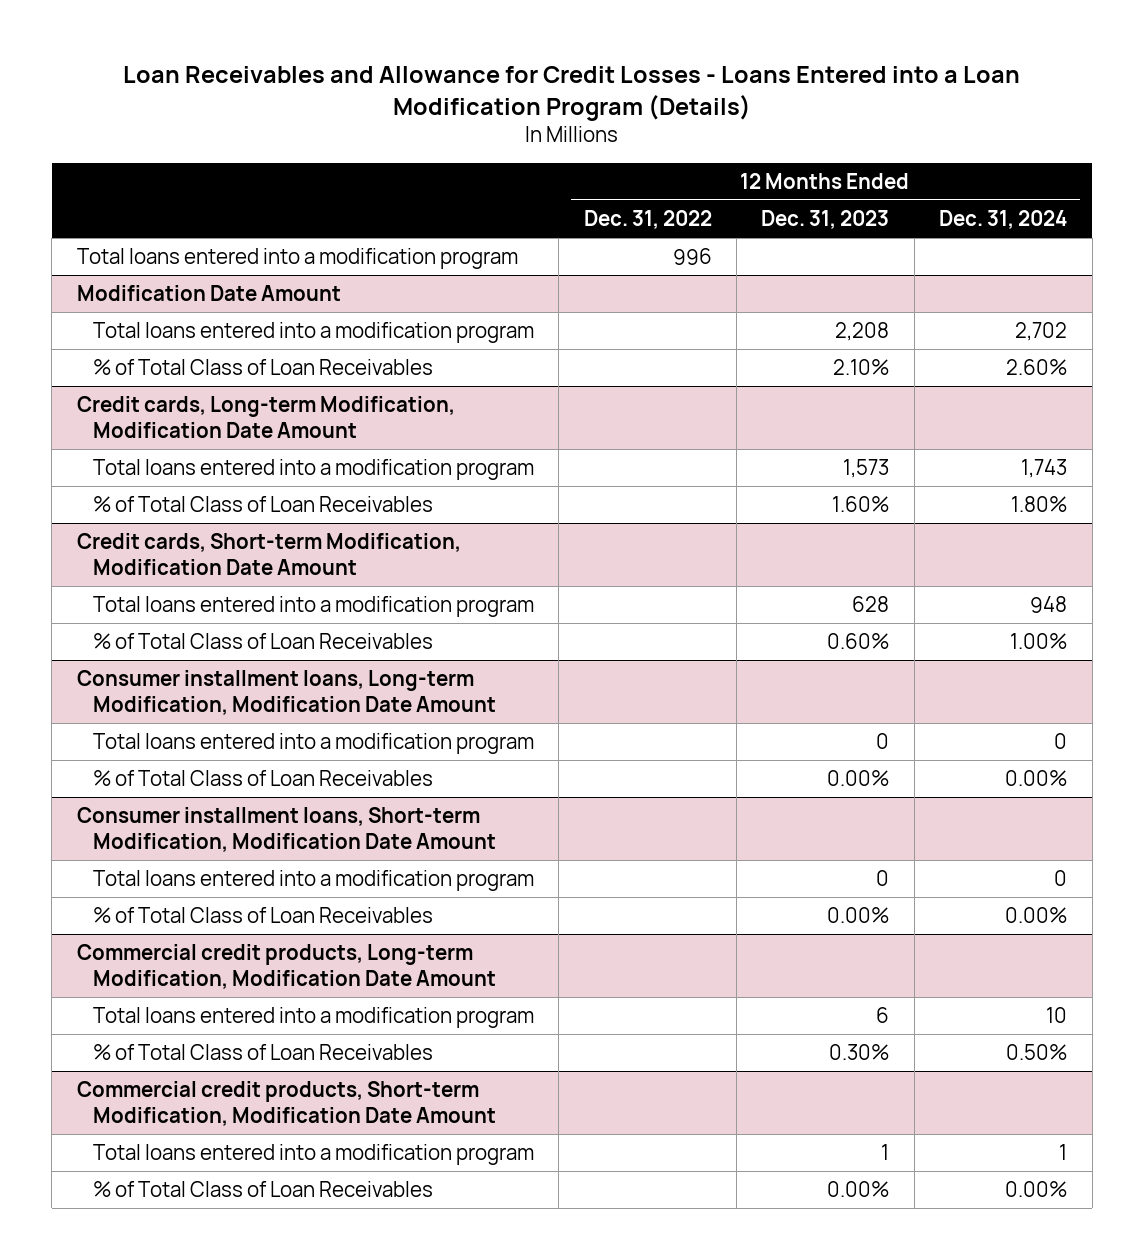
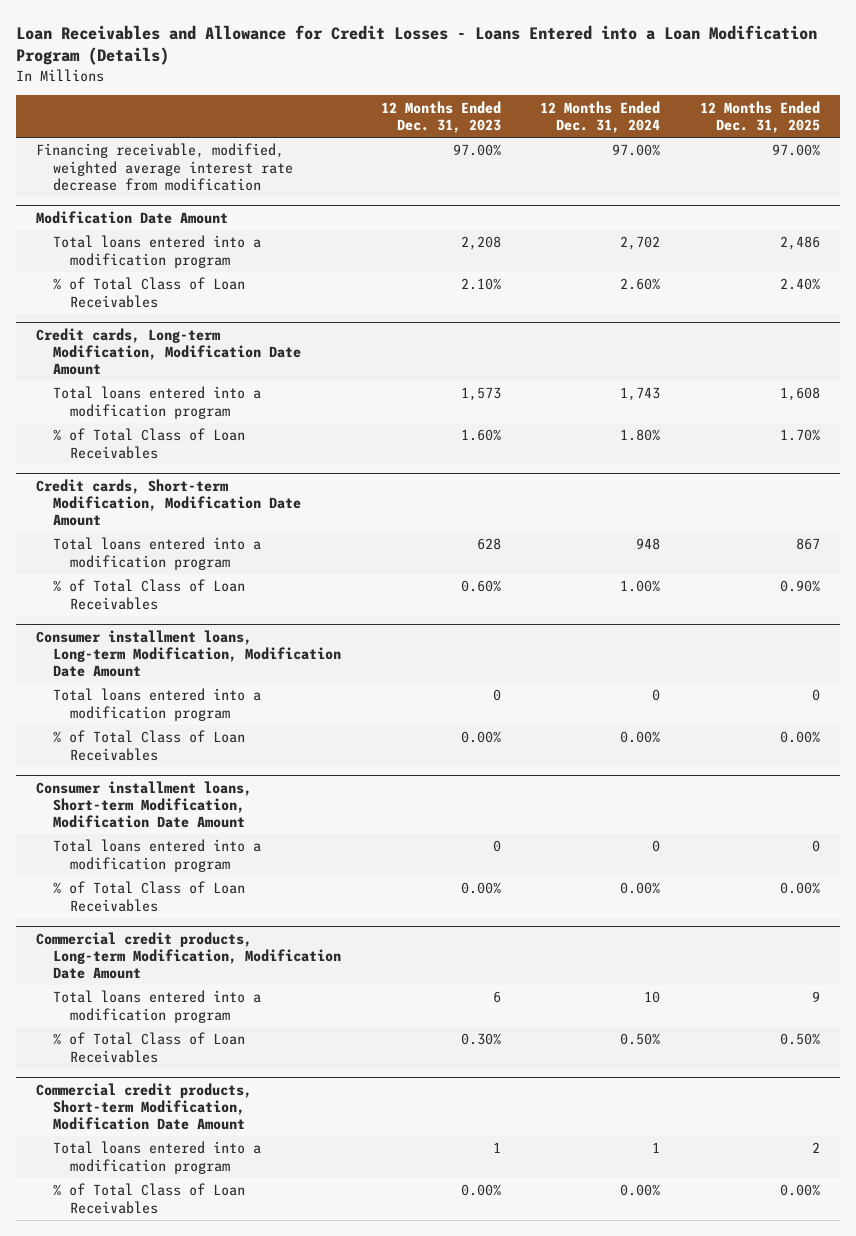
- | 12 Months Ended Dec. 31, 2022 | 12 Months Ended Dec. 31, 2023 | 12 Months Ended Dec. 31, 2024
+ | 12 Months Ended Dec. 31, 2023 | 12 Months Ended Dec. 31, 2024 | 12 Months Ended Dec. 31, 2025
- Total loans entered into a modification program | 996 | |
+ Financing receivable, modified, weighted average interest rate decrease from modification | 97.00% | 97.00% | 97.00%

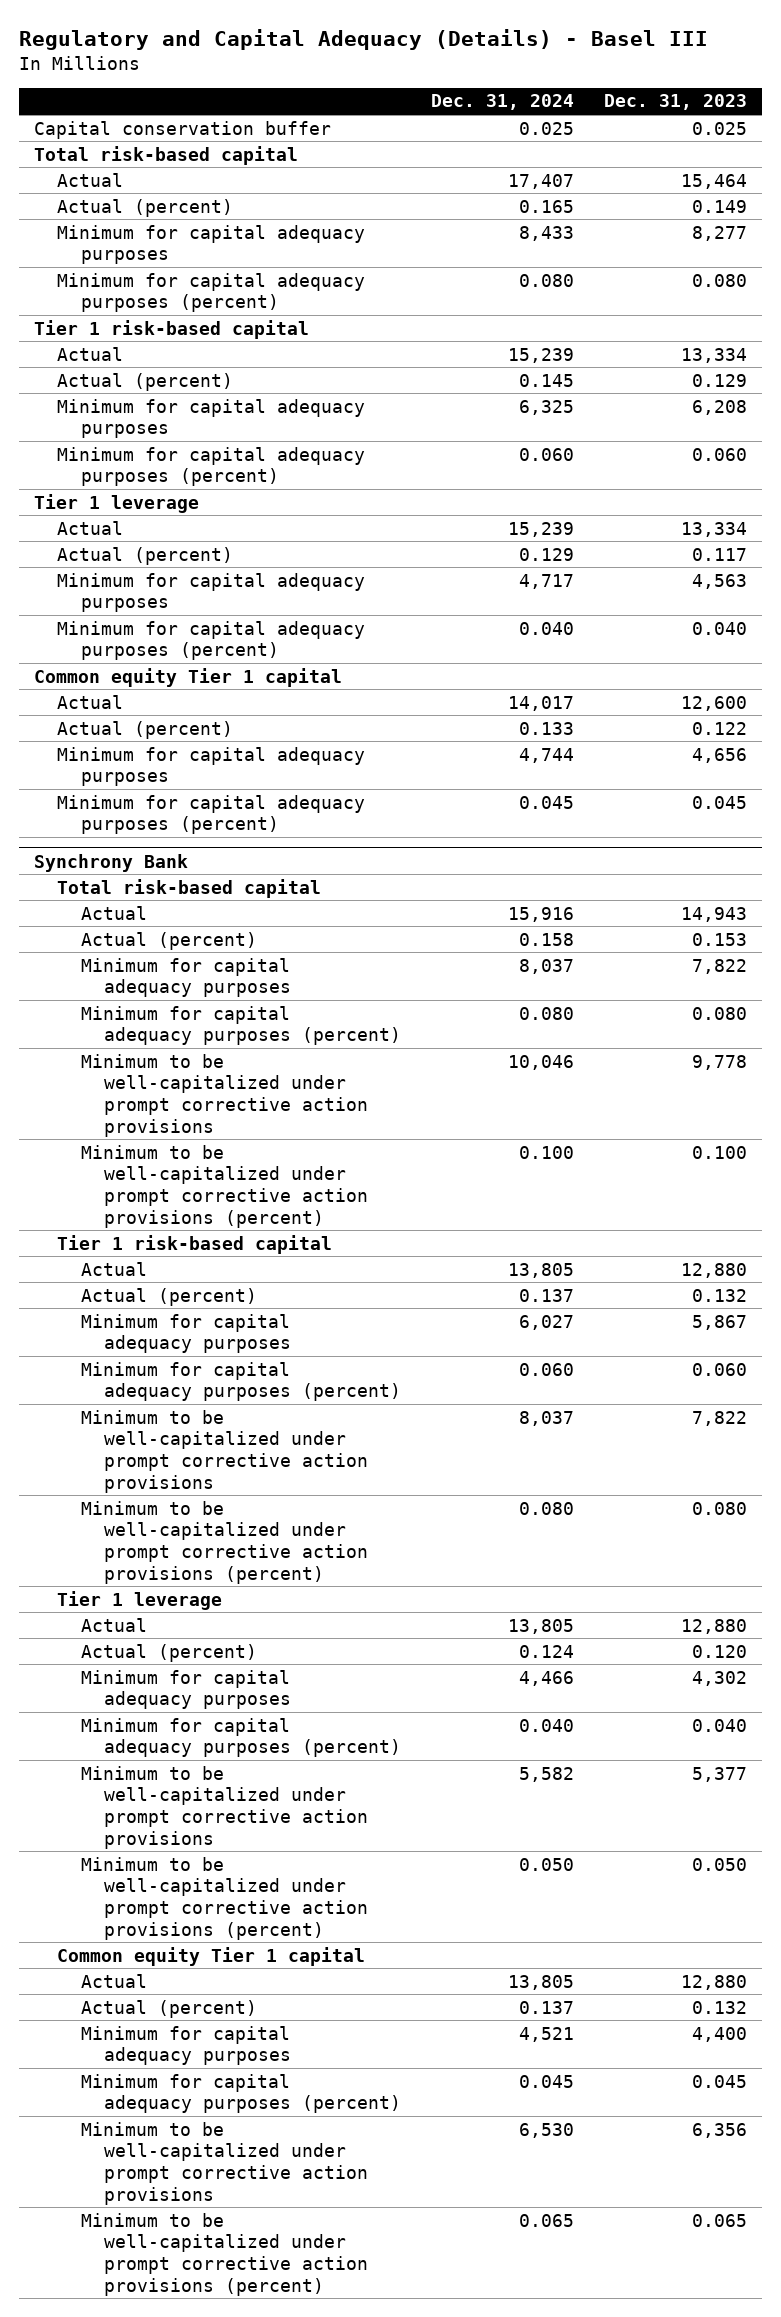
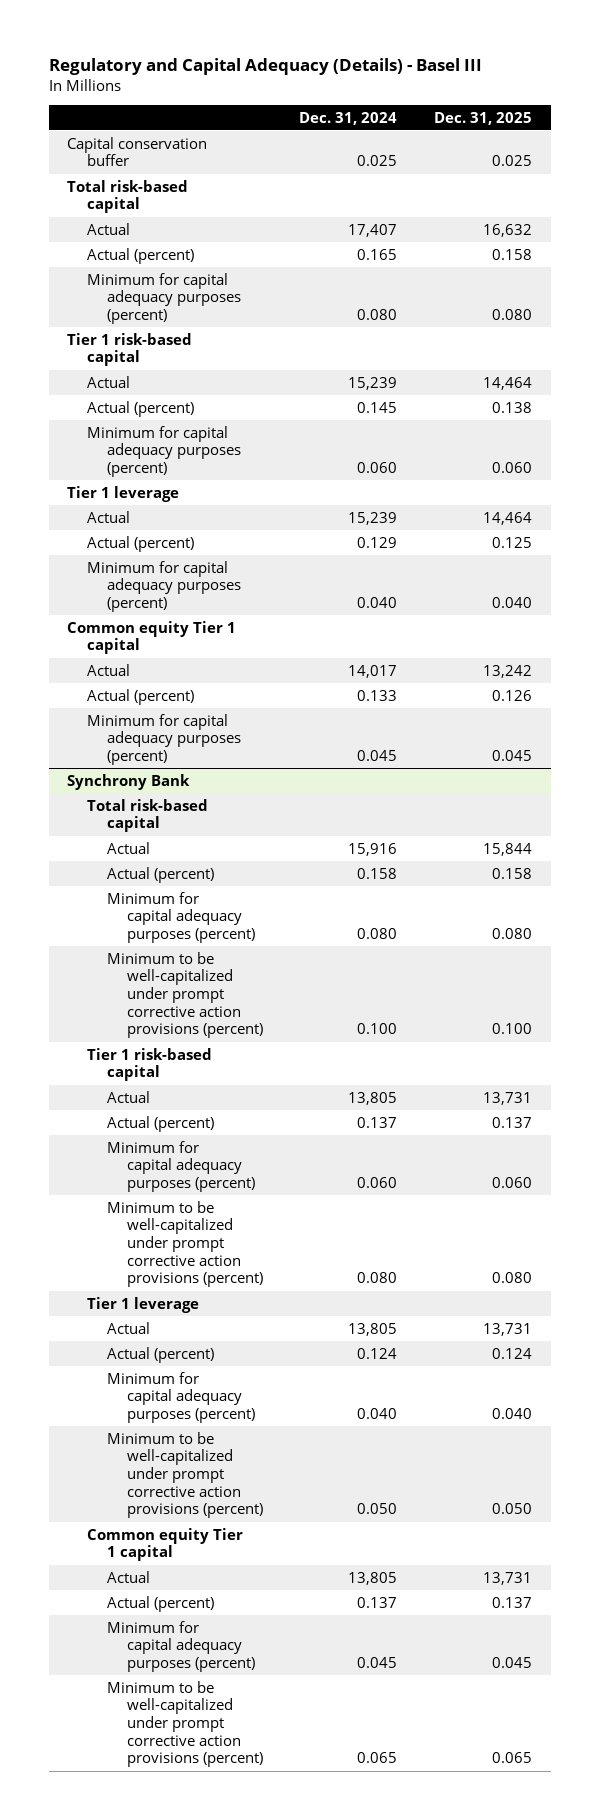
- | Dec. 31, 2024 | Dec. 31, 2023
+ | Dec. 31, 2024 | Dec. 31, 2025
- Minimum for capital adequacy purposes | 8,433 | 8,277
- Minimum for capital adequacy purposes | 6,325 | 6,208
- Minimum for capital adequacy purposes | 4,717 | 4,563
- Minimum for capital adequacy purposes | 4,744 | 4,656
@ Synchrony Bank
- Minimum for capital adequacy purposes | 8,037 | 7,822
- Minimum to be well-capitalized under prompt corrective action provisions | 10,046 | 9,778
- Minimum for capital adequacy purposes | 6,027 | 5,867
- Minimum to be well-capitalized under prompt corrective action provisions | 8,037 | 7,822
- Minimum for capital adequacy purposes | 4,466 | 4,302
- Minimum to be well-capitalized under prompt corrective action provisions | 5,582 | 5,377
- Minimum for capital adequacy purposes | 4,521 | 4,400
- Minimum to be well-capitalized under prompt corrective action provisions | 6,530 | 6,356

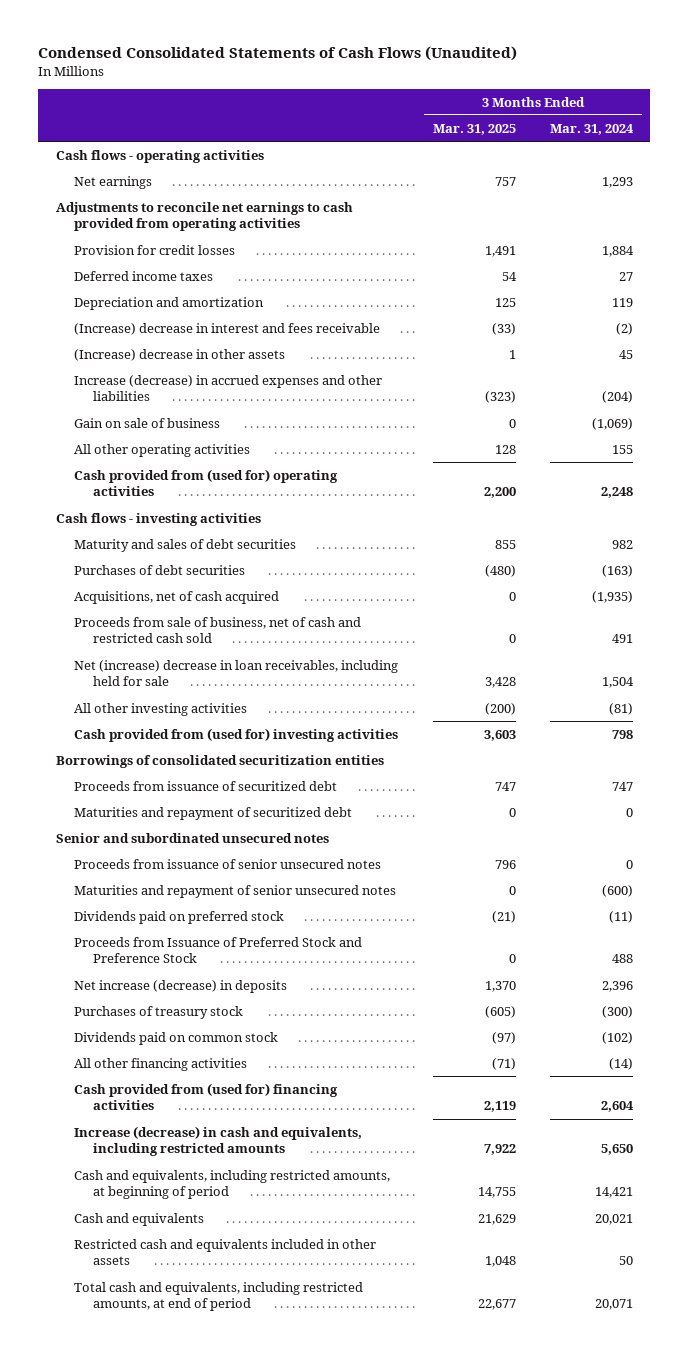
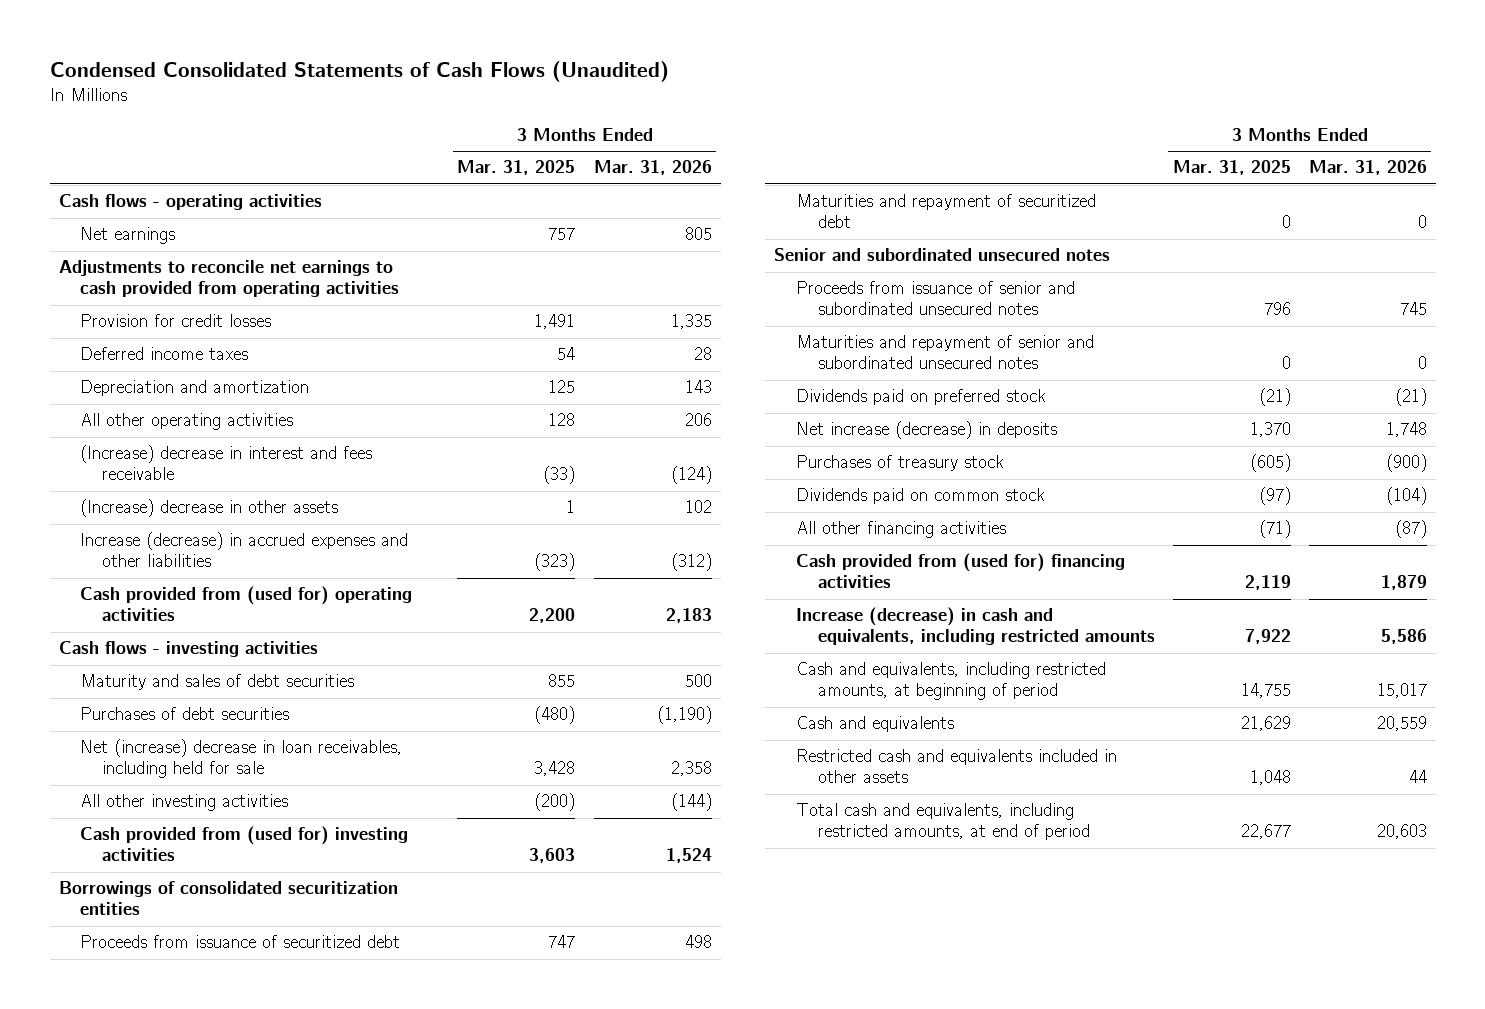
- | 3 Months Ended Mar. 31, 2025 | 3 Months Ended Mar. 31, 2024
+ | 3 Months Ended Mar. 31, 2025 | 3 Months Ended Mar. 31, 2026
moved up: All other operating activities | 128 | 206
- Gain on sale of business | 0 | (1,069)
- Acquisitions, net of cash acquired | 0 | (1,935)
- Proceeds from sale of business, net of cash and restricted cash sold | 0 | 491
- Proceeds from issuance of senior unsecured notes | 796 | 0
- Maturities and repayment of senior unsecured notes | 0 | (600)
+ Proceeds from issuance of senior and subordinated unsecured notes | 796 | 745
+ Maturities and repayment of senior and subordinated unsecured notes | 0 | 0
- Proceeds from Issuance of Preferred Stock and Preference Stock | 0 | 488

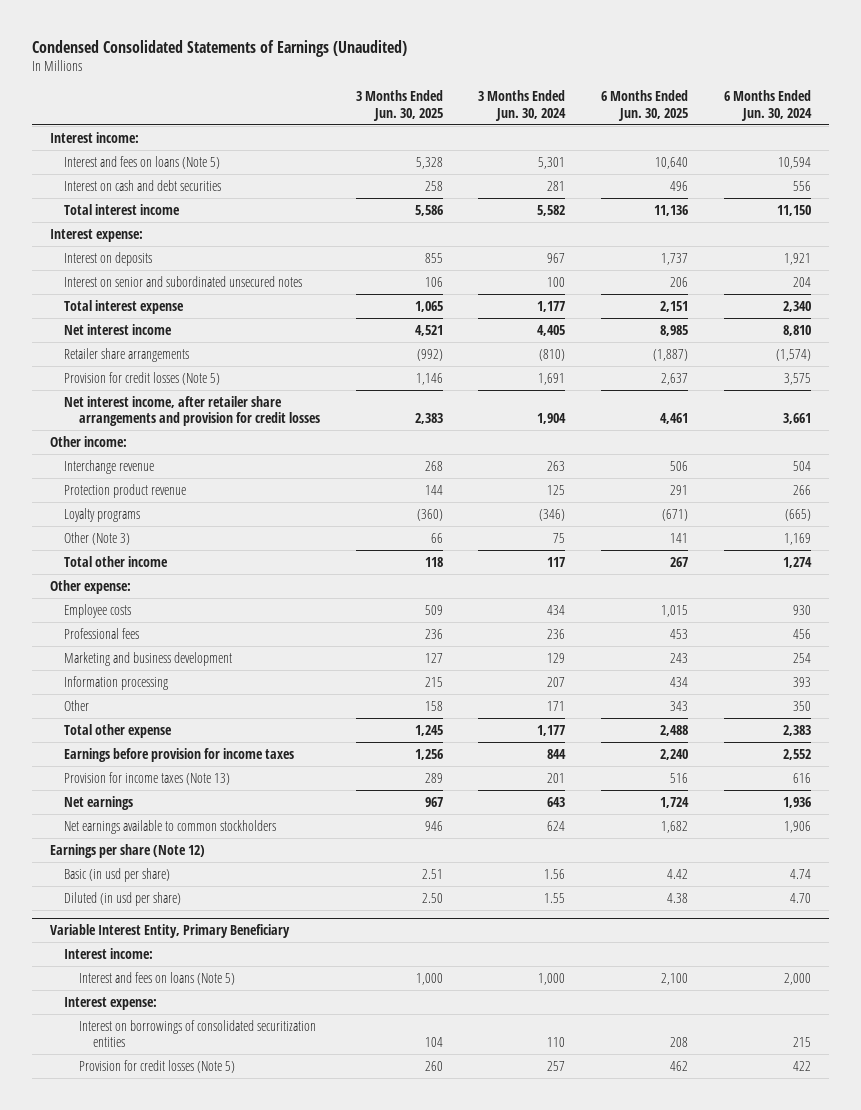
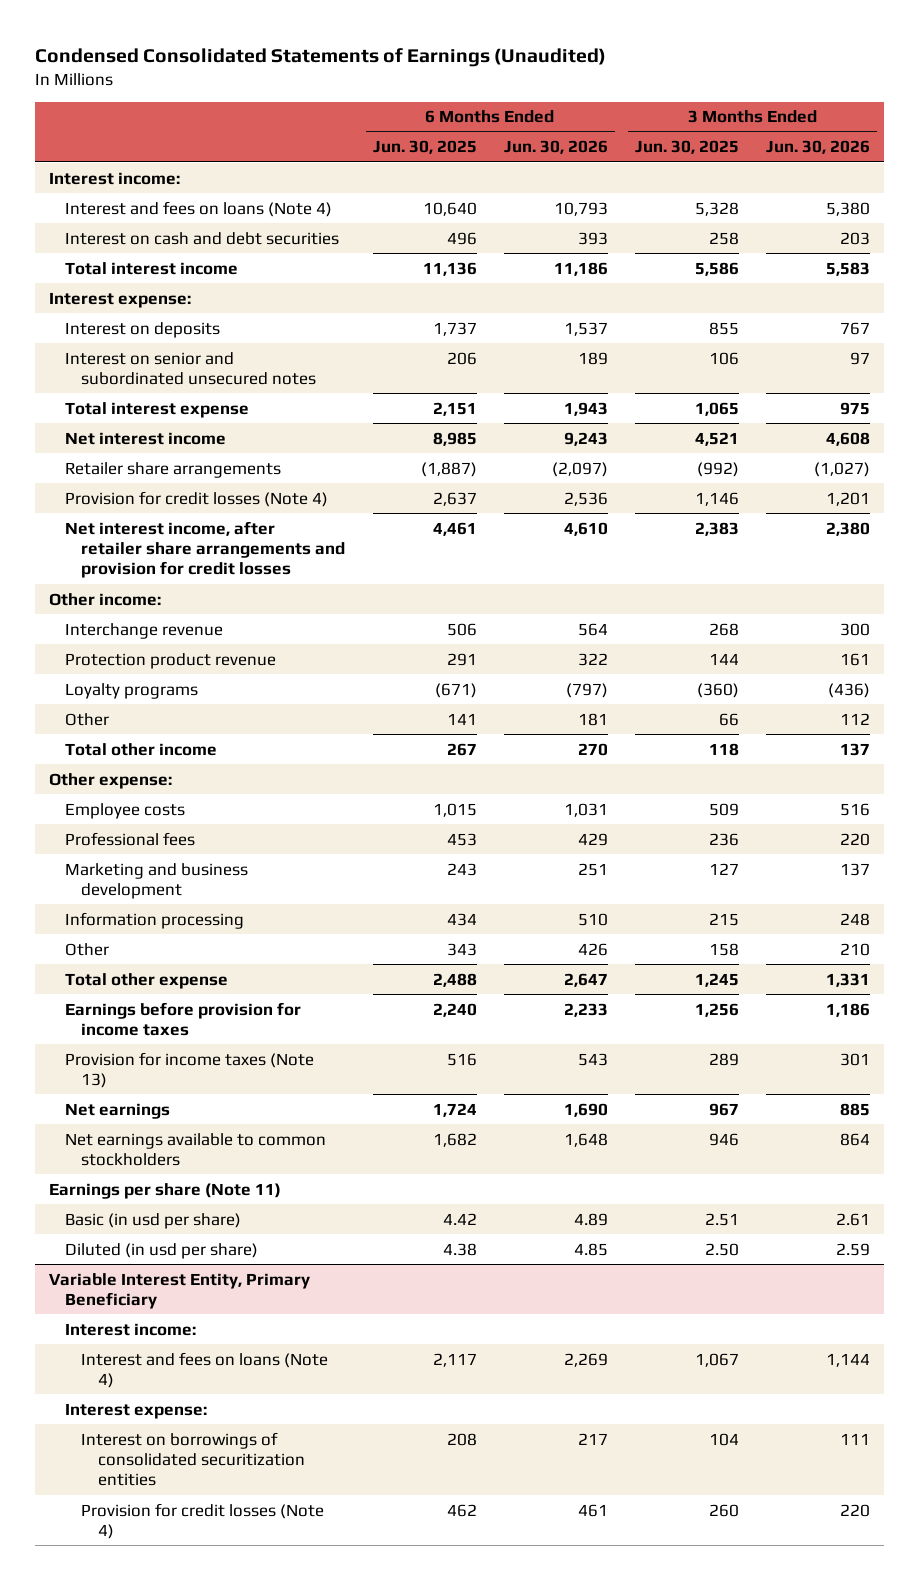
- | 3 Months Ended Jun. 30, 2025 | 3 Months Ended Jun. 30, 2024 | 6 Months Ended Jun. 30, 2025 | 6 Months Ended Jun. 30, 2024
+ | 6 Months Ended Jun. 30, 2025 | 6 Months Ended Jun. 30, 2026 | 3 Months Ended Jun. 30, 2025 | 3 Months Ended Jun. 30, 2026
- Interest and fees on loans (Note 5) | 5,328 | 5,301 | 10,640 | 10,594
+ Interest and fees on loans (Note 4) | 10,640 | 10,793 | 5,328 | 5,380
- Provision for credit losses (Note 5) | 1,146 | 1,691 | 2,637 | 3,575
+ Provision for credit losses (Note 4) | 2,637 | 2,536 | 1,146 | 1,201
- Other (Note 3) | 66 | 75 | 141 | 1,169
+ Other | 141 | 181 | 66 | 112
- Earnings per share (Note 12)
+ Earnings per share (Note 11)
@ Variable Interest Entity, Primary Beneficiary
- Interest and fees on loans (Note 5) | 1,000 | 1,000 | 2,100 | 2,000
+ Interest and fees on loans (Note 4) | 2,117 | 2,269 | 1,067 | 1,144
- Provision for credit losses (Note 5) | 260 | 257 | 462 | 422
+ Provision for credit losses (Note 4) | 462 | 461 | 260 | 220

